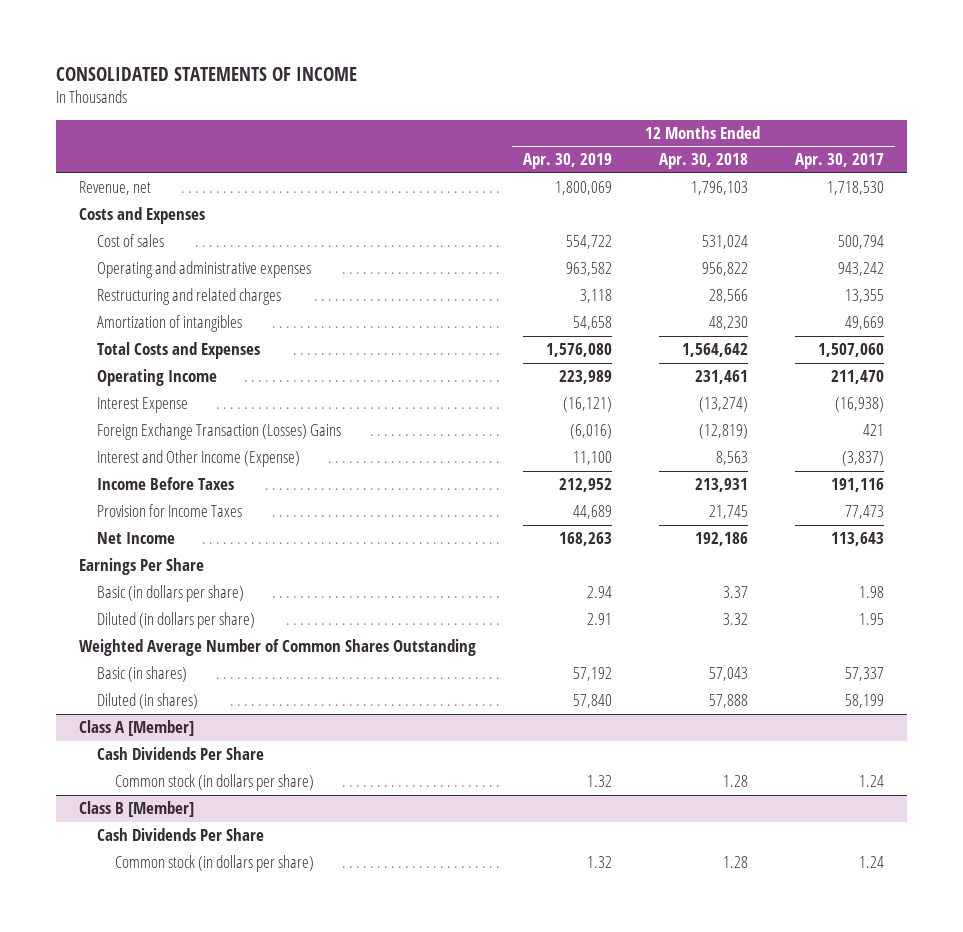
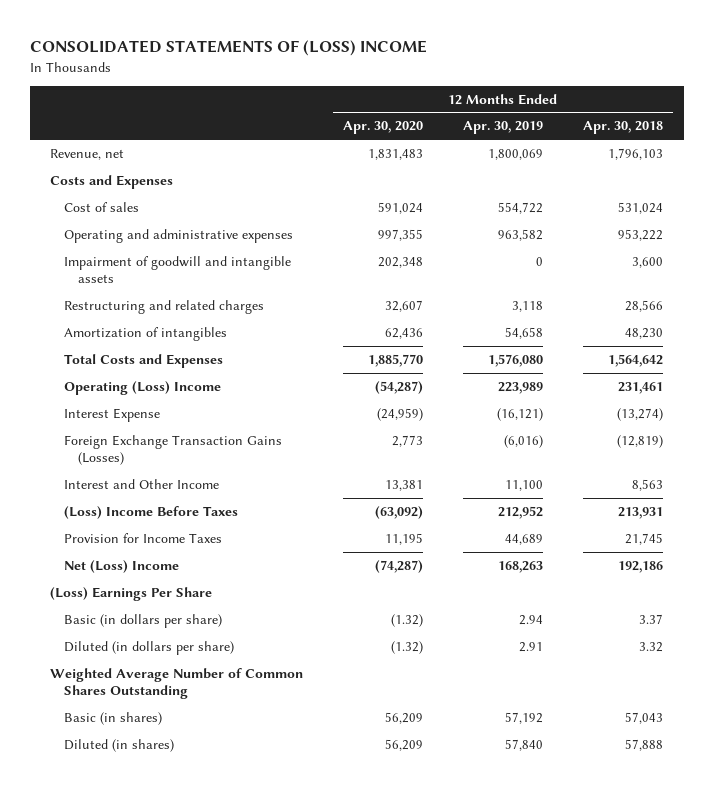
- CONSOLIDATED STATEMENTS OF INCOME
+ CONSOLIDATED STATEMENTS OF (LOSS) INCOME
- | 12 Months Ended Apr. 30, 2019 | 12 Months Ended Apr. 30, 2018 | 12 Months Ended Apr. 30, 2017
+ | 12 Months Ended Apr. 30, 2020 | 12 Months Ended Apr. 30, 2019 | 12 Months Ended Apr. 30, 2018
- Operating and administrative expenses | 963,582 | 956,822 | 943,242
+ Operating and administrative expenses | 997,355 | 963,582 | 953,222
+ Impairment of goodwill and intangible assets | 202,348 | 0 | 3,600
- Operating Income | 223,989 | 231,461 | 211,470
+ Operating (Loss) Income | (54,287) | 223,989 | 231,461
- Foreign Exchange Transaction (Losses) Gains | (6,016) | (12,819) | 421
- Interest and Other Income (Expense) | 11,100 | 8,563 | (3,837)
- Income Before Taxes | 212,952 | 213,931 | 191,116
+ Foreign Exchange Transaction Gains (Losses) | 2,773 | (6,016) | (12,819)
+ Interest and Other Income | 13,381 | 11,100 | 8,563
+ (Loss) Income Before Taxes | (63,092) | 212,952 | 213,931
- Net Income | 168,263 | 192,186 | 113,643
- Earnings Per Share
+ Net (Loss) Income | (74,287) | 168,263 | 192,186
+ (Loss) Earnings Per Share
- Class A [Member]
- Cash Dividends Per Share
- Common stock (in dollars per share) | 1.32 | 1.28 | 1.24
- Class B [Member]
- Cash Dividends Per Share
- Common stock (in dollars per share) | 1.32 | 1.28 | 1.24

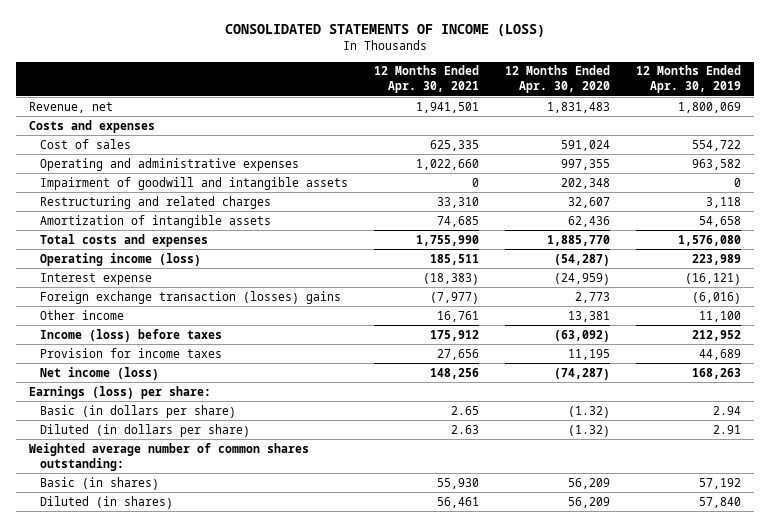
- CONSOLIDATED STATEMENTS OF (LOSS) INCOME
+ CONSOLIDATED STATEMENTS OF INCOME (LOSS)
- | 12 Months Ended Apr. 30, 2020 | 12 Months Ended Apr. 30, 2019 | 12 Months Ended Apr. 30, 2018
+ | 12 Months Ended Apr. 30, 2021 | 12 Months Ended Apr. 30, 2020 | 12 Months Ended Apr. 30, 2019
- Costs and Expenses
+ Costs and expenses
- Amortization of intangibles | 62,436 | 54,658 | 48,230
- Total Costs and Expenses | 1,885,770 | 1,576,080 | 1,564,642
- Operating (Loss) Income | (54,287) | 223,989 | 231,461
- Interest Expense | (24,959) | (16,121) | (13,274)
- Foreign Exchange Transaction Gains (Losses) | 2,773 | (6,016) | (12,819)
- Interest and Other Income | 13,381 | 11,100 | 8,563
- (Loss) Income Before Taxes | (63,092) | 212,952 | 213,931
- Provision for Income Taxes | 11,195 | 44,689 | 21,745
- Net (Loss) Income | (74,287) | 168,263 | 192,186
- (Loss) Earnings Per Share
+ Amortization of intangible assets | 74,685 | 62,436 | 54,658
+ Total costs and expenses | 1,755,990 | 1,885,770 | 1,576,080
+ Operating income (loss) | 185,511 | (54,287) | 223,989
+ Interest expense | (18,383) | (24,959) | (16,121)
+ Foreign exchange transaction (losses) gains | (7,977) | 2,773 | (6,016)
+ Other income | 16,761 | 13,381 | 11,100
+ Income (loss) before taxes | 175,912 | (63,092) | 212,952
+ Provision for income taxes | 27,656 | 11,195 | 44,689
+ Net income (loss) | 148,256 | (74,287) | 168,263
+ Earnings (loss) per share:
- Weighted Average Number of Common Shares Outstanding
+ Weighted average number of common shares outstanding:

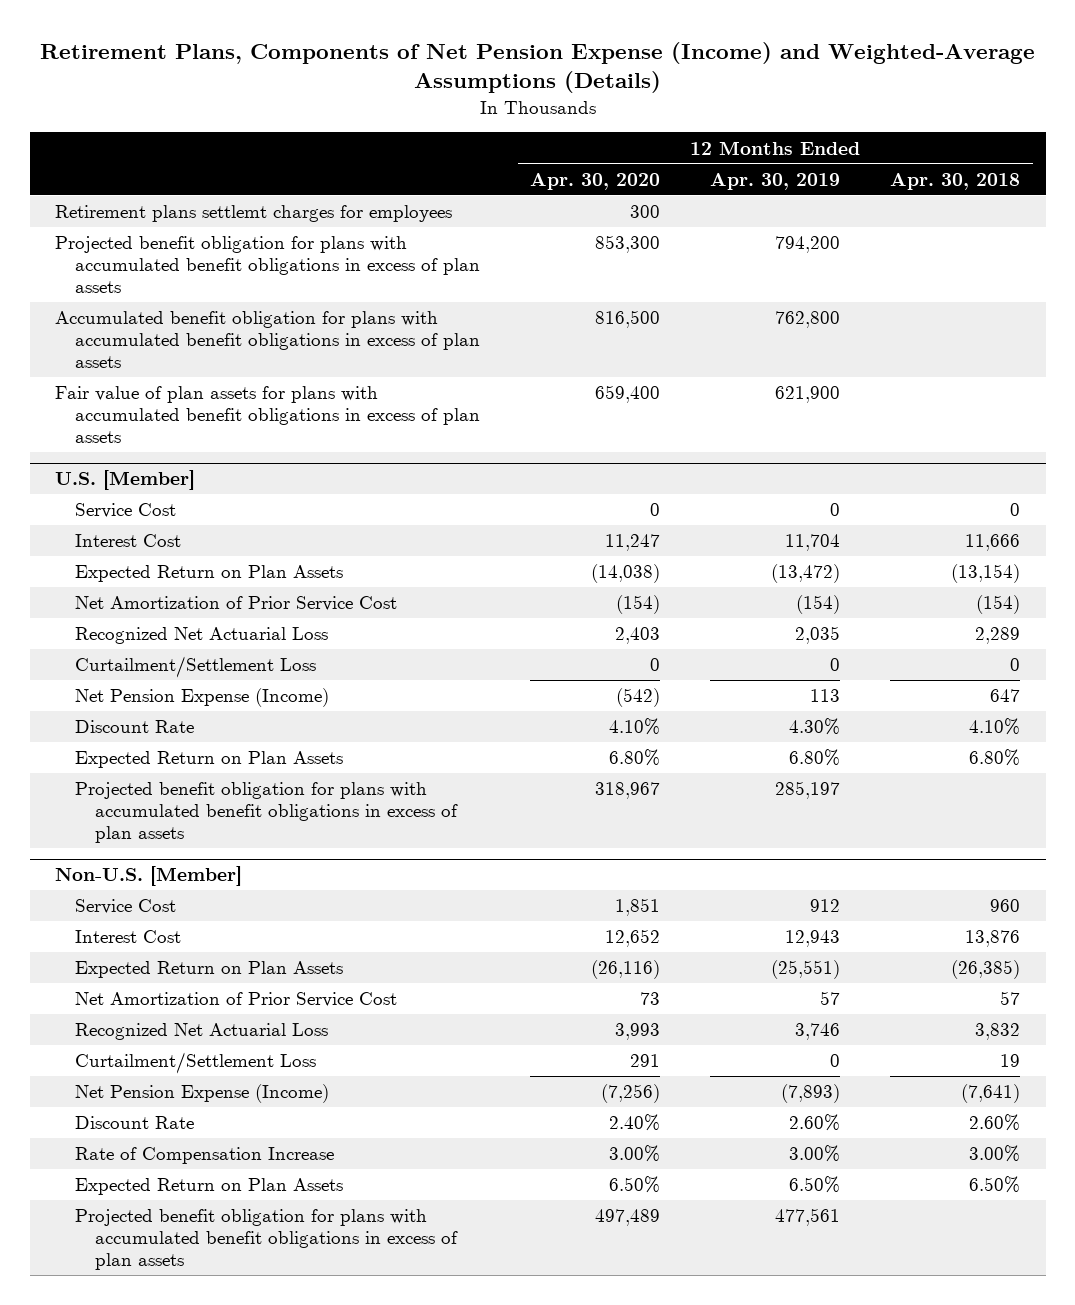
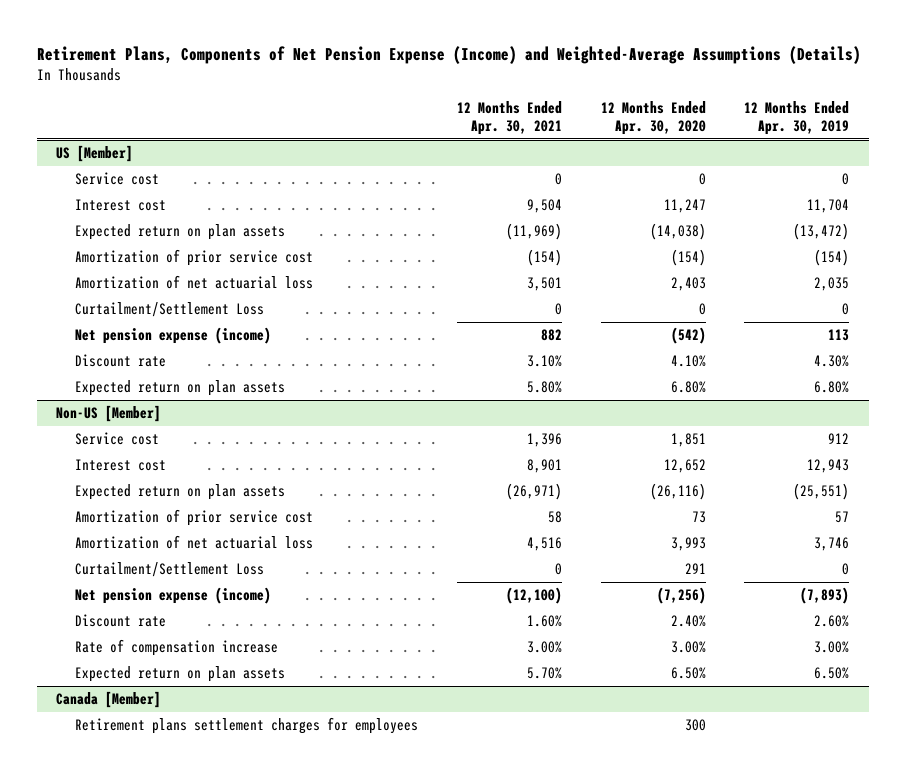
- | 12 Months Ended Apr. 30, 2020 | 12 Months Ended Apr. 30, 2019 | 12 Months Ended Apr. 30, 2018
+ | 12 Months Ended Apr. 30, 2021 | 12 Months Ended Apr. 30, 2020 | 12 Months Ended Apr. 30, 2019
- Retirement plans settlemt charges for employees | 300 | |
- Projected benefit obligation for plans with accumulated benefit obligations in excess of plan assets | 853,300 | 794,200 |
- Accumulated benefit obligation for plans with accumulated benefit obligations in excess of plan assets | 816,500 | 762,800 |
- Fair value of plan assets for plans with accumulated benefit obligations in excess of plan assets | 659,400 | 621,900 |
- U.S. [Member]
- Service Cost | 0 | 0 | 0
- Interest Cost | 11,247 | 11,704 | 11,666
- Expected Return on Plan Assets | (14,038) | (13,472) | (13,154)
- Net Amortization of Prior Service Cost | (154) | (154) | (154)
- Recognized Net Actuarial Loss | 2,403 | 2,035 | 2,289
+ US [Member]
+ Service cost | 0 | 0 | 0
+ Interest cost | 9,504 | 11,247 | 11,704
+ Expected return on plan assets | (11,969) | (14,038) | (13,472)
+ Amortization of prior service cost | (154) | (154) | (154)
+ Amortization of net actuarial loss | 3,501 | 2,403 | 2,035
- Net Pension Expense (Income) | (542) | 113 | 647
- Discount Rate | 4.10% | 4.30% | 4.10%
- Expected Return on Plan Assets | 6.80% | 6.80% | 6.80%
- Projected benefit obligation for plans with accumulated benefit obligations in excess of plan assets | 318,967 | 285,197 |
- Non-U.S. [Member]
- Service Cost | 1,851 | 912 | 960
- Interest Cost | 12,652 | 12,943 | 13,876
- Expected Return on Plan Assets | (26,116) | (25,551) | (26,385)
- Net Amortization of Prior Service Cost | 73 | 57 | 57
- Recognized Net Actuarial Loss | 3,993 | 3,746 | 3,832
+ Net pension expense (income) | 882 | (542) | 113
+ Discount rate | 3.10% | 4.10% | 4.30%
+ Expected return on plan assets | 5.80% | 6.80% | 6.80%
+ Non-US [Member]
+ Service cost | 1,396 | 1,851 | 912
+ Interest cost | 8,901 | 12,652 | 12,943
+ Expected return on plan assets | (26,971) | (26,116) | (25,551)
+ Amortization of prior service cost | 58 | 73 | 57
+ Amortization of net actuarial loss | 4,516 | 3,993 | 3,746
- Net Pension Expense (Income) | (7,256) | (7,893) | (7,641)
- Discount Rate | 2.40% | 2.60% | 2.60%
- Rate of Compensation Increase | 3.00% | 3.00% | 3.00%
- Expected Return on Plan Assets | 6.50% | 6.50% | 6.50%
- Projected benefit obligation for plans with accumulated benefit obligations in excess of plan assets | 497,489 | 477,561 |
+ Net pension expense (income) | (12,100) | (7,256) | (7,893)
+ Discount rate | 1.60% | 2.40% | 2.60%
+ Rate of compensation increase | 3.00% | 3.00% | 3.00%
+ Expected return on plan assets | 5.70% | 6.50% | 6.50%
+ Canada [Member]
+ Retirement plans settlement charges for employees | | 300 |

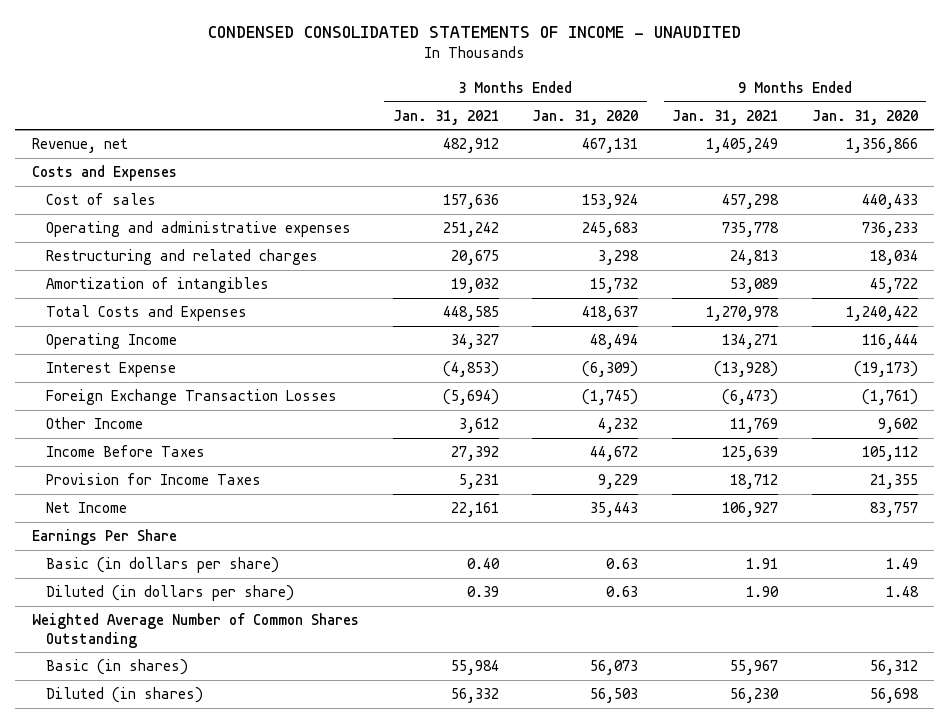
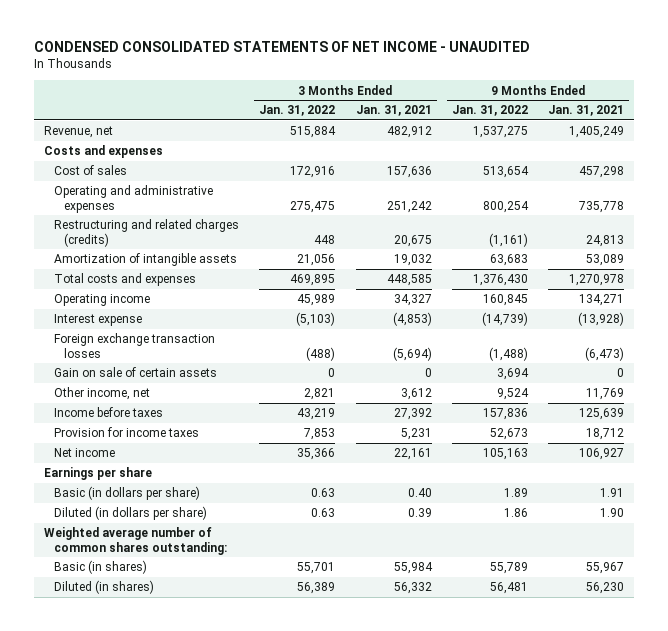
- CONDENSED CONSOLIDATED STATEMENTS OF INCOME - UNAUDITED
+ CONDENSED CONSOLIDATED STATEMENTS OF NET INCOME - UNAUDITED
- | 3 Months Ended Jan. 31, 2021 | 3 Months Ended Jan. 31, 2020 | 9 Months Ended Jan. 31, 2021 | 9 Months Ended Jan. 31, 2020
+ | 3 Months Ended Jan. 31, 2022 | 3 Months Ended Jan. 31, 2021 | 9 Months Ended Jan. 31, 2022 | 9 Months Ended Jan. 31, 2021
- Costs and Expenses
+ Costs and expenses
- Restructuring and related charges | 20,675 | 3,298 | 24,813 | 18,034
- Amortization of intangibles | 19,032 | 15,732 | 53,089 | 45,722
- Total Costs and Expenses | 448,585 | 418,637 | 1,270,978 | 1,240,422
- Operating Income | 34,327 | 48,494 | 134,271 | 116,444
- Interest Expense | (4,853) | (6,309) | (13,928) | (19,173)
- Foreign Exchange Transaction Losses | (5,694) | (1,745) | (6,473) | (1,761)
- Other Income | 3,612 | 4,232 | 11,769 | 9,602
- Income Before Taxes | 27,392 | 44,672 | 125,639 | 105,112
- Provision for Income Taxes | 5,231 | 9,229 | 18,712 | 21,355
- Net Income | 22,161 | 35,443 | 106,927 | 83,757
- Earnings Per Share
+ Restructuring and related charges (credits) | 448 | 20,675 | (1,161) | 24,813
+ Amortization of intangible assets | 21,056 | 19,032 | 63,683 | 53,089
+ Total costs and expenses | 469,895 | 448,585 | 1,376,430 | 1,270,978
+ Operating income | 45,989 | 34,327 | 160,845 | 134,271
+ Interest expense | (5,103) | (4,853) | (14,739) | (13,928)
+ Foreign exchange transaction losses | (488) | (5,694) | (1,488) | (6,473)
+ Gain on sale of certain assets | 0 | 0 | 3,694 | 0
+ Other income, net | 2,821 | 3,612 | 9,524 | 11,769
+ Income before taxes | 43,219 | 27,392 | 157,836 | 125,639
+ Provision for income taxes | 7,853 | 5,231 | 52,673 | 18,712
+ Net income | 35,366 | 22,161 | 105,163 | 106,927
+ Earnings per share
- Weighted Average Number of Common Shares Outstanding
+ Weighted average number of common shares outstanding:

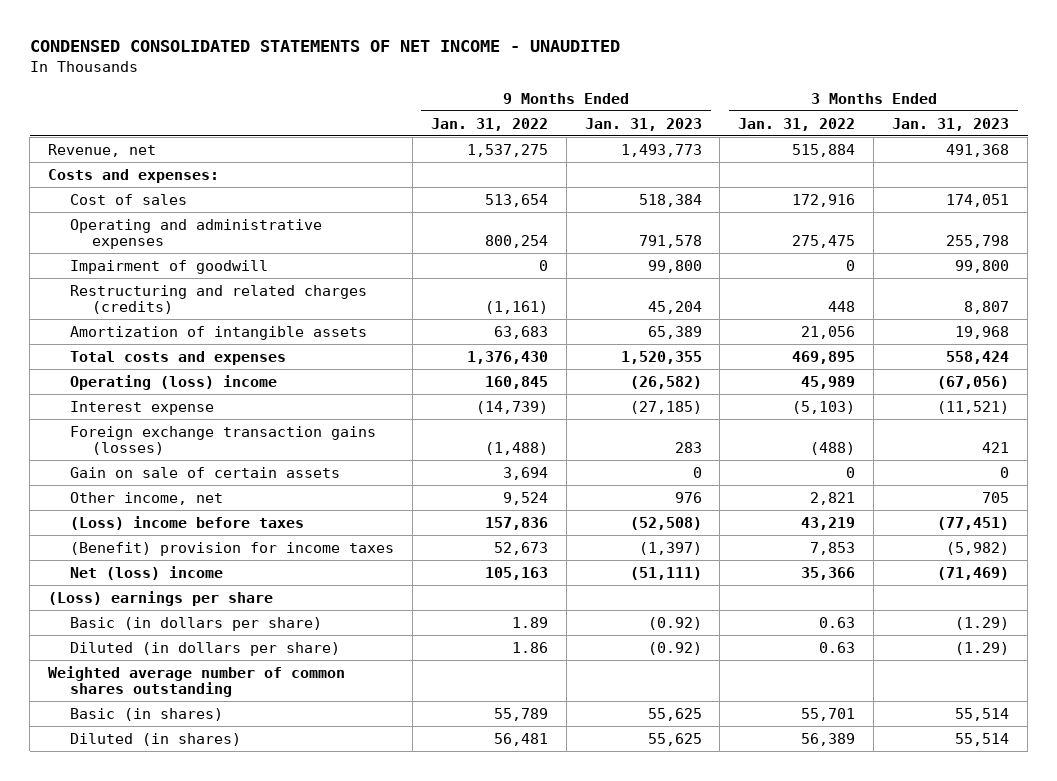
- | 3 Months Ended Jan. 31, 2022 | 3 Months Ended Jan. 31, 2021 | 9 Months Ended Jan. 31, 2022 | 9 Months Ended Jan. 31, 2021
+ | 9 Months Ended Jan. 31, 2022 | 9 Months Ended Jan. 31, 2023 | 3 Months Ended Jan. 31, 2022 | 3 Months Ended Jan. 31, 2023
- Costs and expenses
+ Costs and expenses:
+ Impairment of goodwill | 0 | 99,800 | 0 | 99,800
- Operating income | 45,989 | 34,327 | 160,845 | 134,271
+ Operating (loss) income | 160,845 | (26,582) | 45,989 | (67,056)
- Foreign exchange transaction losses | (488) | (5,694) | (1,488) | (6,473)
+ Foreign exchange transaction gains (losses) | (1,488) | 283 | (488) | 421
- Income before taxes | 43,219 | 27,392 | 157,836 | 125,639
- Provision for income taxes | 7,853 | 5,231 | 52,673 | 18,712
- Net income | 35,366 | 22,161 | 105,163 | 106,927
- Earnings per share
+ (Loss) income before taxes | 157,836 | (52,508) | 43,219 | (77,451)
+ (Benefit) provision for income taxes | 52,673 | (1,397) | 7,853 | (5,982)
+ Net (loss) income | 105,163 | (51,111) | 35,366 | (71,469)
+ (Loss) earnings per share
- Weighted average number of common shares outstanding:
+ Weighted average number of common shares outstanding

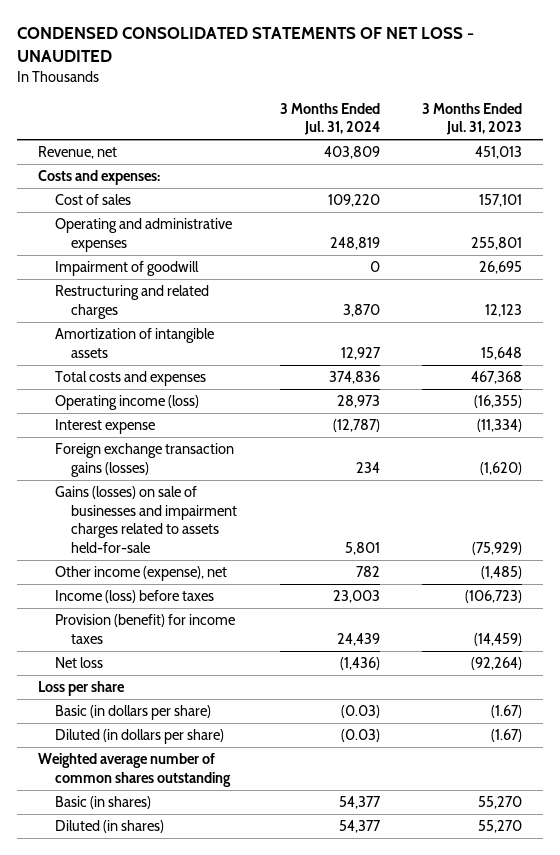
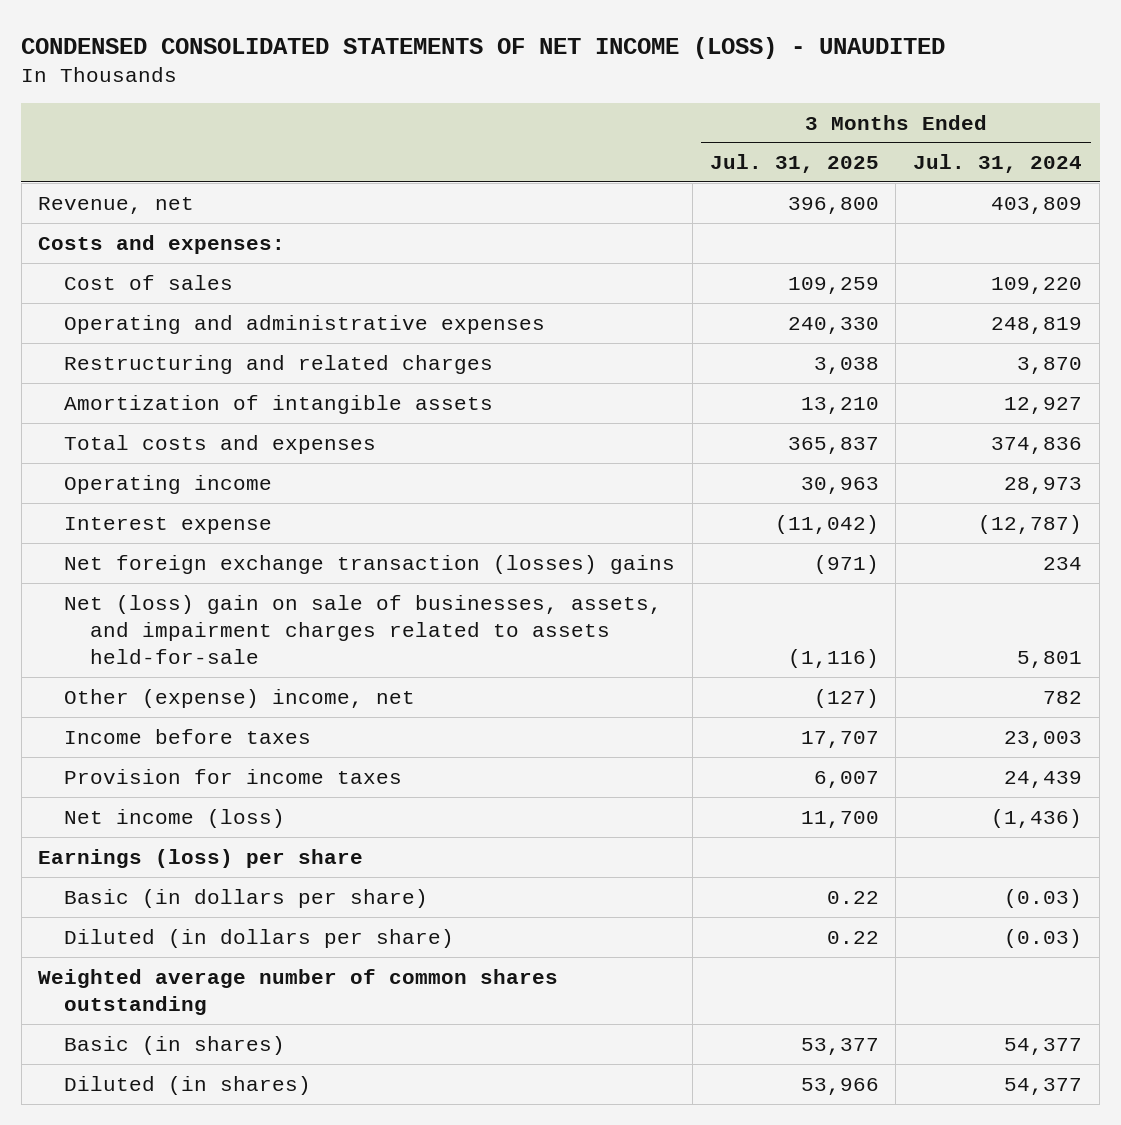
- CONDENSED CONSOLIDATED STATEMENTS OF NET LOSS - UNAUDITED
+ CONDENSED CONSOLIDATED STATEMENTS OF NET INCOME (LOSS) - UNAUDITED
- | 3 Months Ended Jul. 31, 2024 | 3 Months Ended Jul. 31, 2023
+ | 3 Months Ended Jul. 31, 2025 | 3 Months Ended Jul. 31, 2024
- Impairment of goodwill | 0 | 26,695
- Operating income (loss) | 28,973 | (16,355)
+ Operating income | 30,963 | 28,973
- Foreign exchange transaction gains (losses) | 234 | (1,620)
- Gains (losses) on sale of businesses and impairment charges related to assets held-for-sale | 5,801 | (75,929)
- Other income (expense), net | 782 | (1,485)
- Income (loss) before taxes | 23,003 | (106,723)
- Provision (benefit) for income taxes | 24,439 | (14,459)
- Net loss | (1,436) | (92,264)
- Loss per share
+ Net foreign exchange transaction (losses) gains | (971) | 234
+ Net (loss) gain on sale of businesses, assets, and impairment charges related to assets held-for-sale | (1,116) | 5,801
+ Other (expense) income, net | (127) | 782
+ Income before taxes | 17,707 | 23,003
+ Provision for income taxes | 6,007 | 24,439
+ Net income (loss) | 11,700 | (1,436)
+ Earnings (loss) per share

